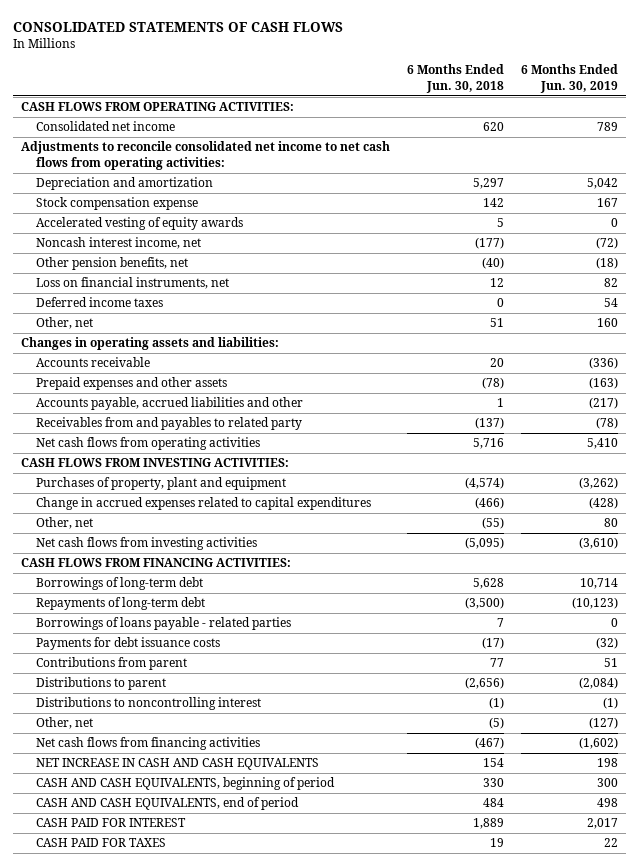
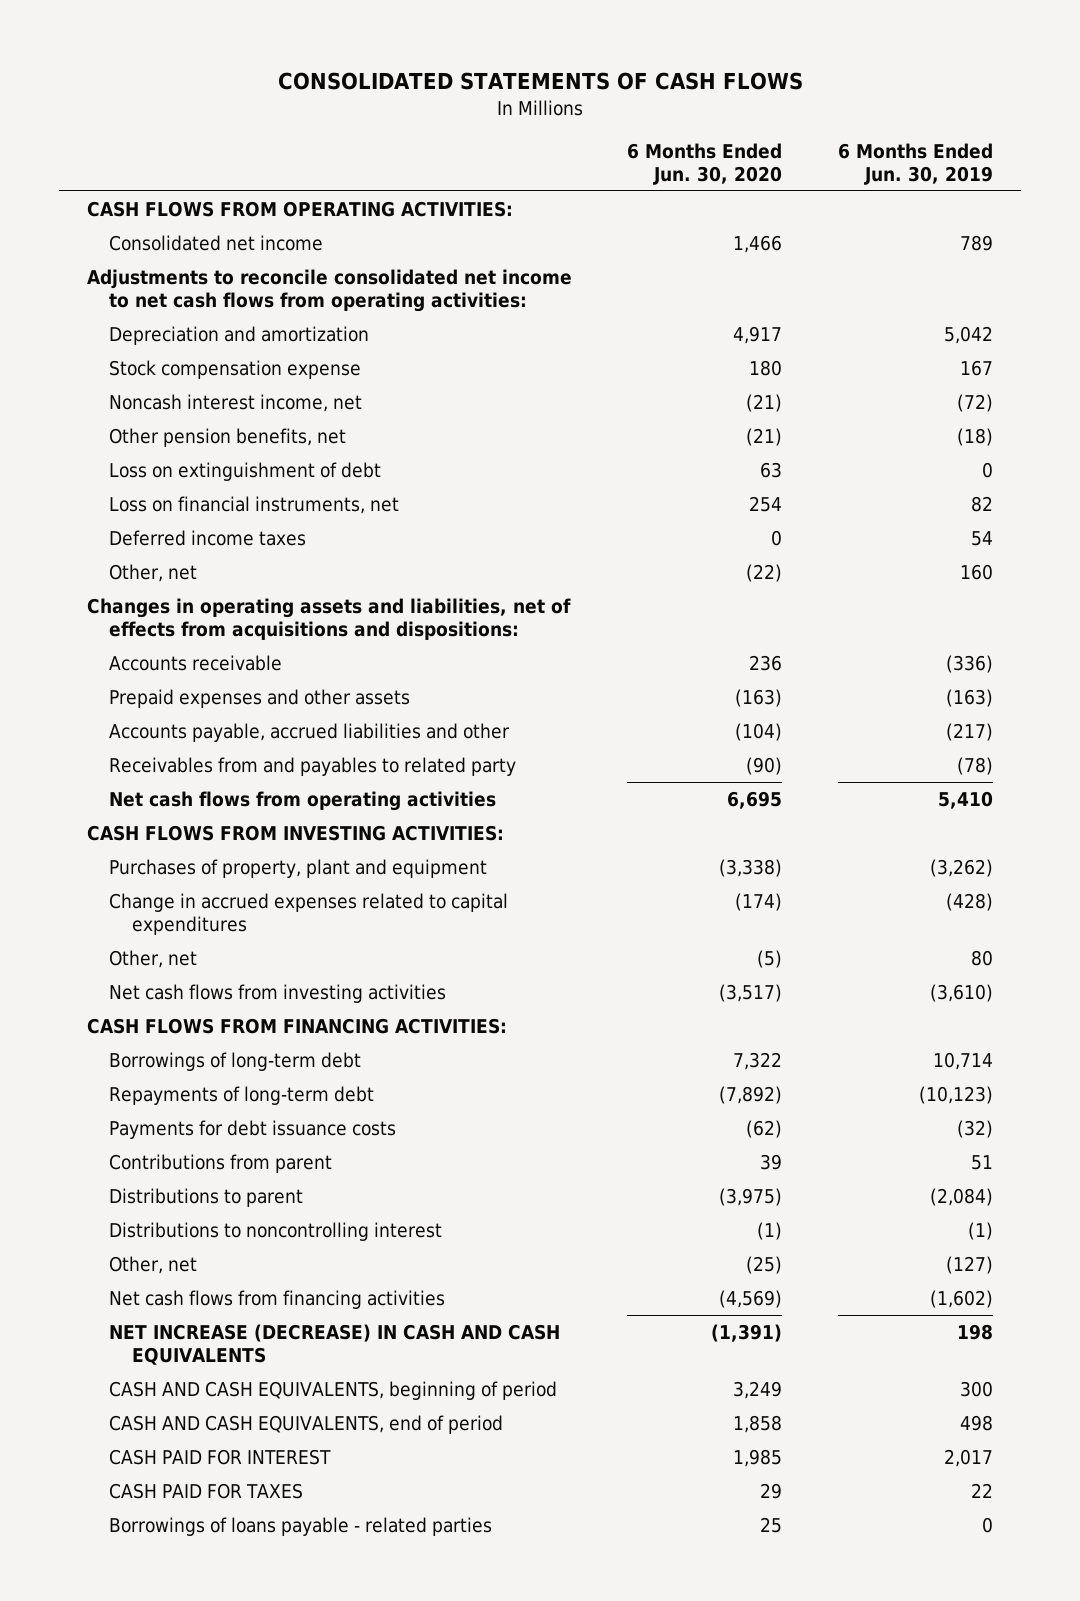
- | 6 Months Ended Jun. 30, 2018 | 6 Months Ended Jun. 30, 2019
+ | 6 Months Ended Jun. 30, 2020 | 6 Months Ended Jun. 30, 2019
- Accelerated vesting of equity awards | 5 | 0
+ Loss on extinguishment of debt | 63 | 0
- Changes in operating assets and liabilities:
+ Changes in operating assets and liabilities, net of effects from acquisitions and dispositions:
- NET INCREASE IN CASH AND CASH EQUIVALENTS | 154 | 198
+ NET INCREASE (DECREASE) IN CASH AND CASH EQUIVALENTS | (1,391) | 198
moved down: Borrowings of loans payable - related parties | 25 | 0

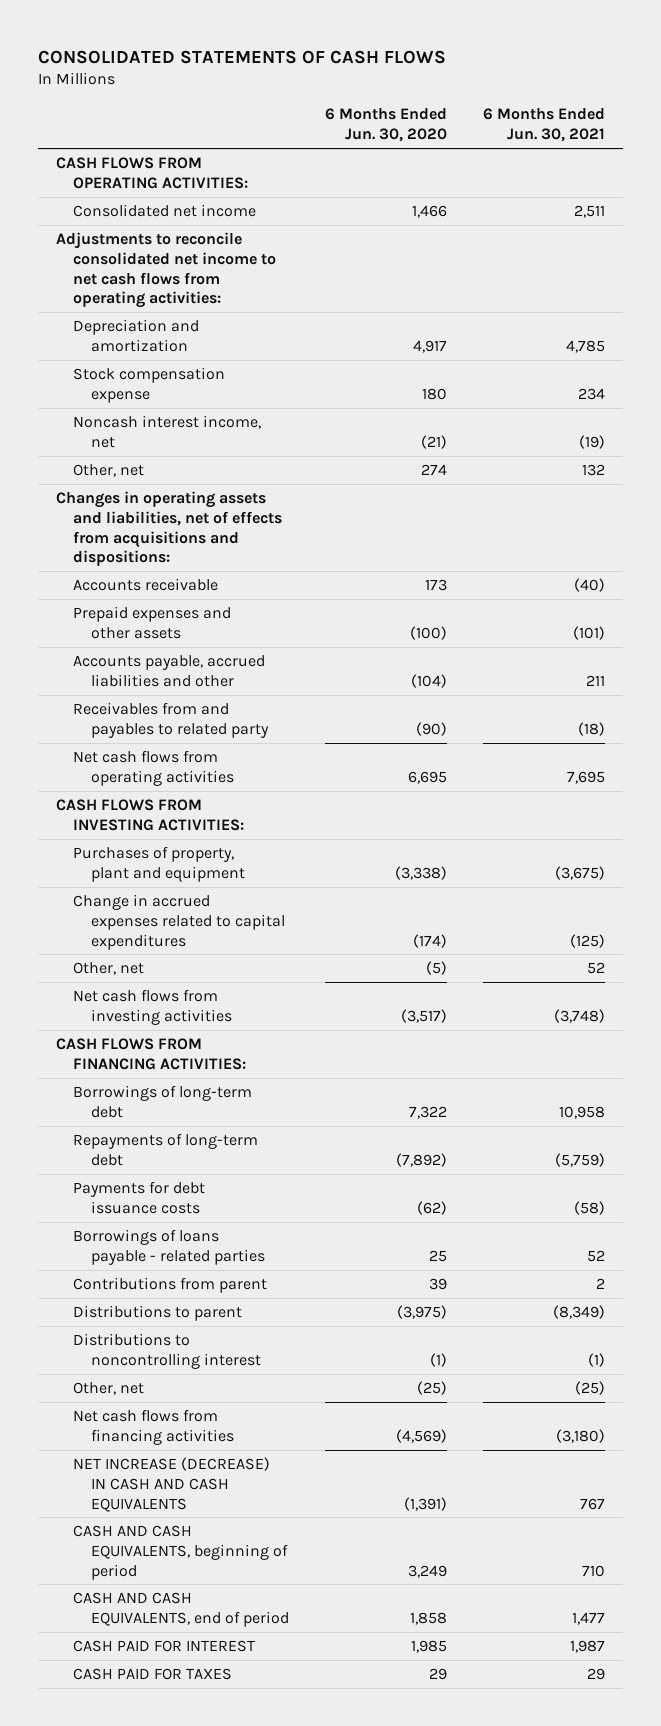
- | 6 Months Ended Jun. 30, 2020 | 6 Months Ended Jun. 30, 2019
+ | 6 Months Ended Jun. 30, 2020 | 6 Months Ended Jun. 30, 2021
- Other pension benefits, net | (21) | (18)
- Loss on extinguishment of debt | 63 | 0
- Loss on financial instruments, net | 254 | 82
- Deferred income taxes | 0 | 54
- Other, net | (22) | 160
+ Other, net | 274 | 132
- Accounts receivable | 236 | (336)
- Prepaid expenses and other assets | (163) | (163)
+ Accounts receivable | 173 | (40)
+ Prepaid expenses and other assets | (100) | (101)
moved up: Borrowings of loans payable - related parties | 25 | 52

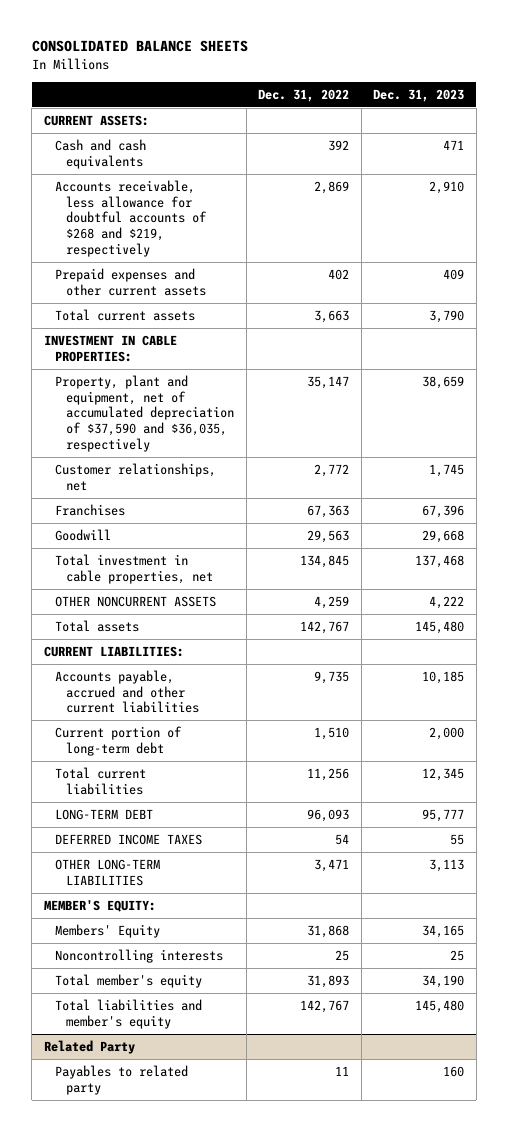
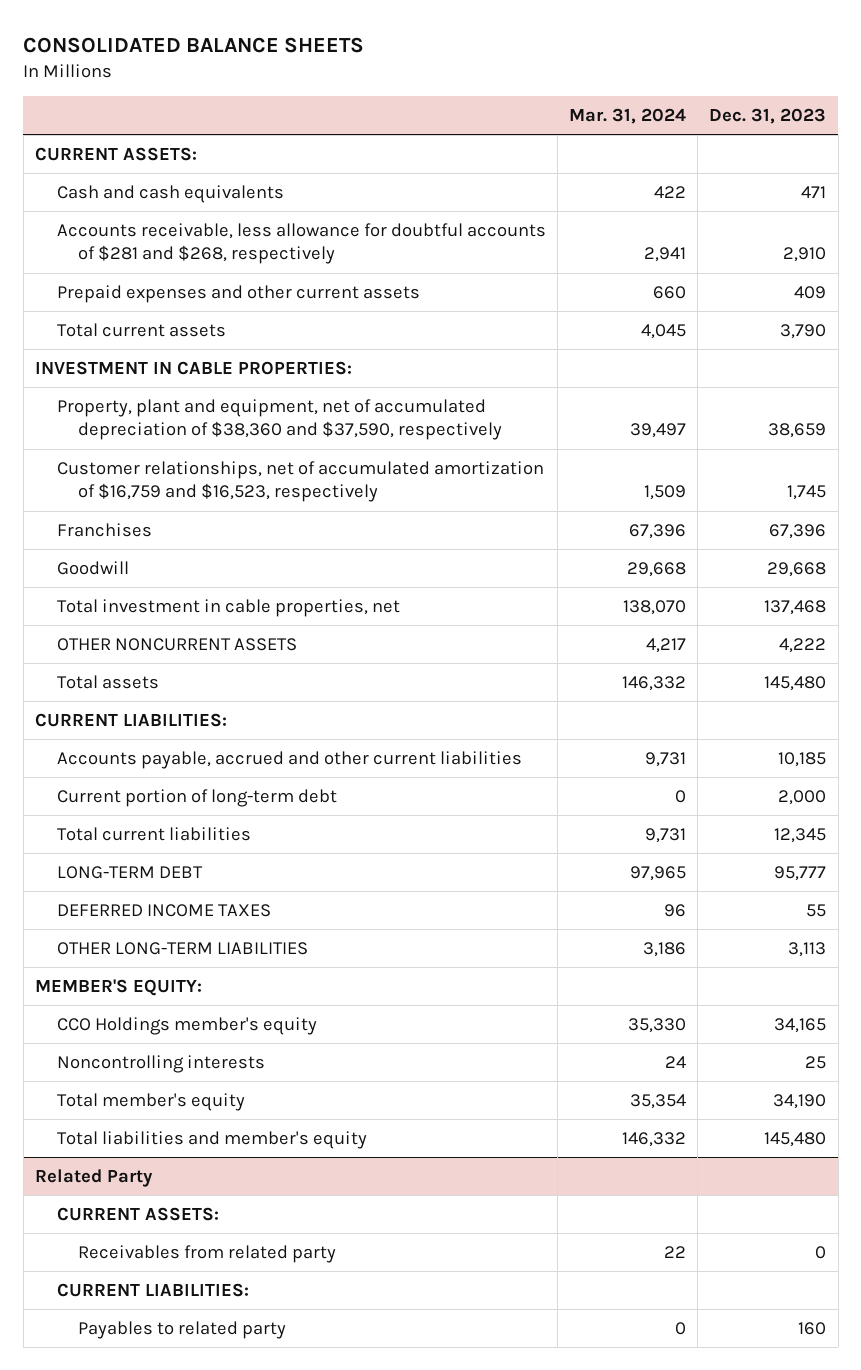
- | Dec. 31, 2022 | Dec. 31, 2023
+ | Mar. 31, 2024 | Dec. 31, 2023
- Accounts receivable, less allowance for doubtful accounts of $268 and $219, respectively | 2,869 | 2,910
+ Accounts receivable, less allowance for doubtful accounts of $281 and $268, respectively | 2,941 | 2,910
- Property, plant and equipment, net of accumulated depreciation of $37,590 and $36,035, respectively | 35,147 | 38,659
- Customer relationships, net | 2,772 | 1,745
+ Property, plant and equipment, net of accumulated depreciation of $38,360 and $37,590, respectively | 39,497 | 38,659
+ Customer relationships, net of accumulated amortization of $16,759 and $16,523, respectively | 1,509 | 1,745
- Members' Equity | 31,868 | 34,165
+ CCO Holdings member's equity | 35,330 | 34,165
@ Related Party
+ CURRENT ASSETS:
+ Receivables from related party | 22 | 0
+ CURRENT LIABILITIES:

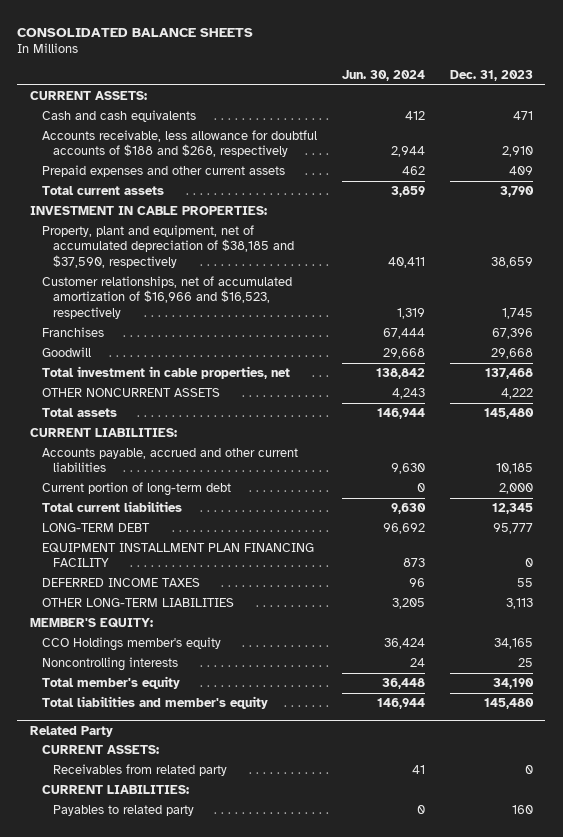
- | Mar. 31, 2024 | Dec. 31, 2023
+ | Jun. 30, 2024 | Dec. 31, 2023
- Accounts receivable, less allowance for doubtful accounts of $281 and $268, respectively | 2,941 | 2,910
+ Accounts receivable, less allowance for doubtful accounts of $188 and $268, respectively | 2,944 | 2,910
- Property, plant and equipment, net of accumulated depreciation of $38,360 and $37,590, respectively | 39,497 | 38,659
- Customer relationships, net of accumulated amortization of $16,759 and $16,523, respectively | 1,509 | 1,745
+ Property, plant and equipment, net of accumulated depreciation of $38,185 and $37,590, respectively | 40,411 | 38,659
+ Customer relationships, net of accumulated amortization of $16,966 and $16,523, respectively | 1,319 | 1,745
+ EQUIPMENT INSTALLMENT PLAN FINANCING FACILITY | 873 | 0

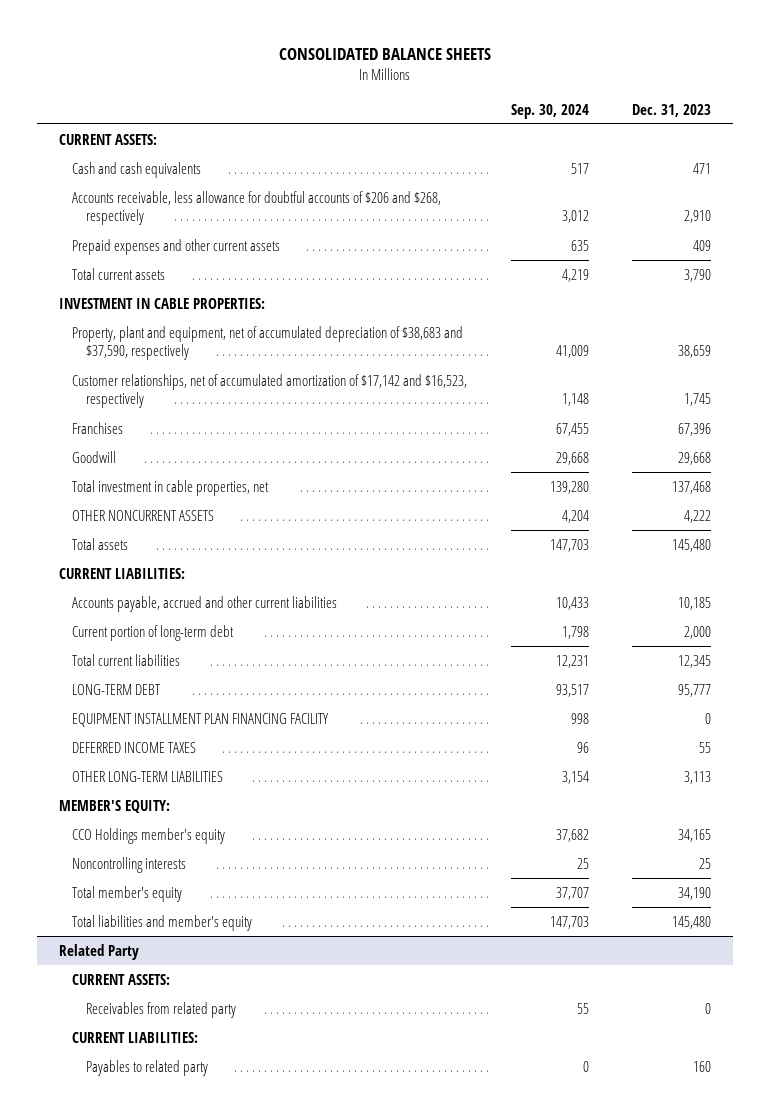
- | Jun. 30, 2024 | Dec. 31, 2023
+ | Sep. 30, 2024 | Dec. 31, 2023
- Accounts receivable, less allowance for doubtful accounts of $188 and $268, respectively | 2,944 | 2,910
+ Accounts receivable, less allowance for doubtful accounts of $206 and $268, respectively | 3,012 | 2,910
- Property, plant and equipment, net of accumulated depreciation of $38,185 and $37,590, respectively | 40,411 | 38,659
- Customer relationships, net of accumulated amortization of $16,966 and $16,523, respectively | 1,319 | 1,745
+ Property, plant and equipment, net of accumulated depreciation of $38,683 and $37,590, respectively | 41,009 | 38,659
+ Customer relationships, net of accumulated amortization of $17,142 and $16,523, respectively | 1,148 | 1,745

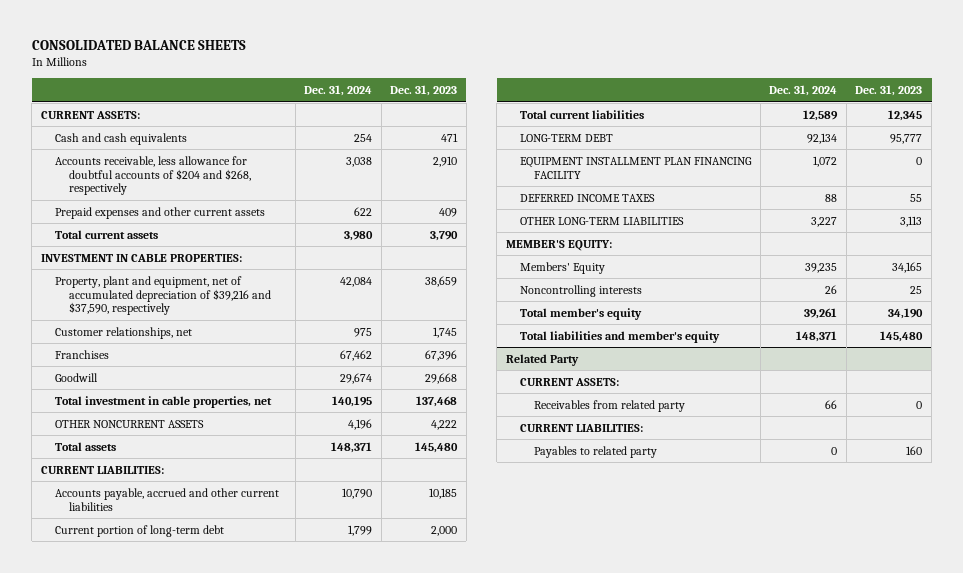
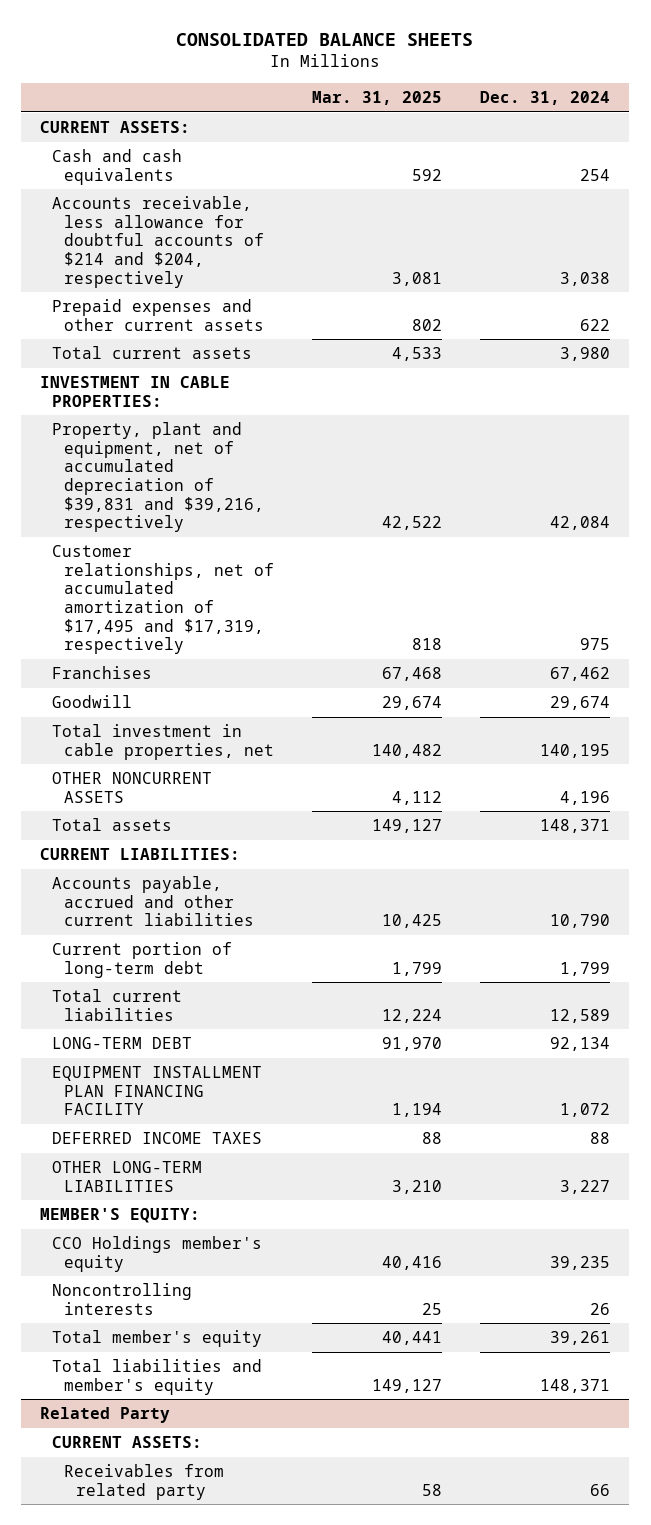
- | Dec. 31, 2024 | Dec. 31, 2023
+ | Mar. 31, 2025 | Dec. 31, 2024
- Accounts receivable, less allowance for doubtful accounts of $204 and $268, respectively | 3,038 | 2,910
+ Accounts receivable, less allowance for doubtful accounts of $214 and $204, respectively | 3,081 | 3,038
- Property, plant and equipment, net of accumulated depreciation of $39,216 and $37,590, respectively | 42,084 | 38,659
- Customer relationships, net | 975 | 1,745
+ Property, plant and equipment, net of accumulated depreciation of $39,831 and $39,216, respectively | 42,522 | 42,084
+ Customer relationships, net of accumulated amortization of $17,495 and $17,319, respectively | 818 | 975
- Members' Equity | 39,235 | 34,165
+ CCO Holdings member's equity | 40,416 | 39,235
@ Related Party
- CURRENT LIABILITIES:
- Payables to related party | 0 | 160

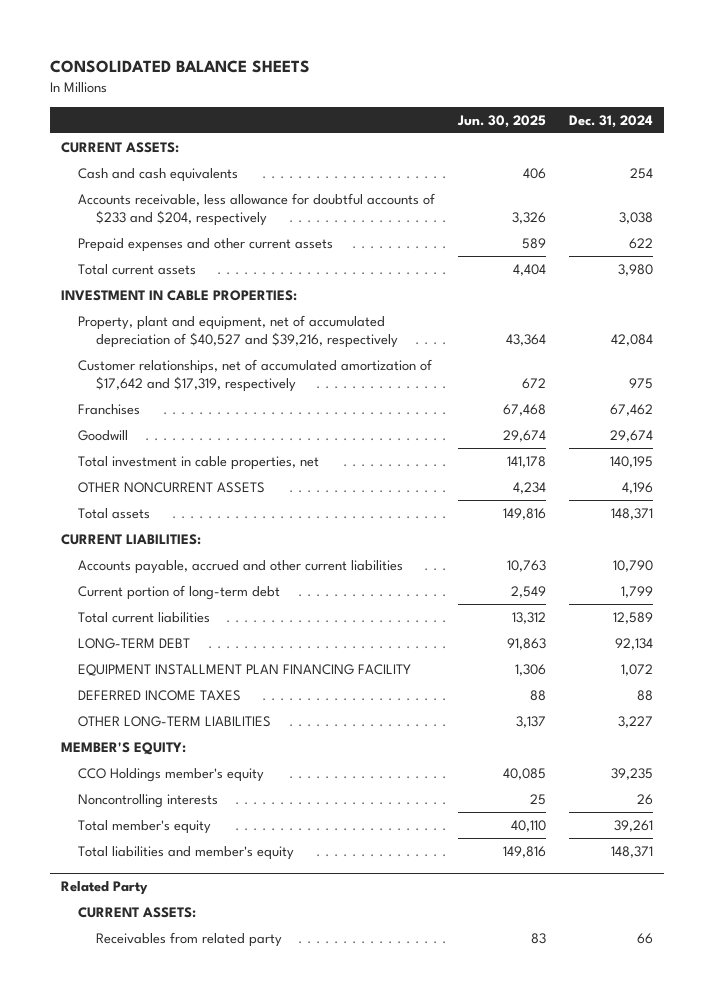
- | Mar. 31, 2025 | Dec. 31, 2024
+ | Jun. 30, 2025 | Dec. 31, 2024
- Accounts receivable, less allowance for doubtful accounts of $214 and $204, respectively | 3,081 | 3,038
+ Accounts receivable, less allowance for doubtful accounts of $233 and $204, respectively | 3,326 | 3,038
- Property, plant and equipment, net of accumulated depreciation of $39,831 and $39,216, respectively | 42,522 | 42,084
- Customer relationships, net of accumulated amortization of $17,495 and $17,319, respectively | 818 | 975
+ Property, plant and equipment, net of accumulated depreciation of $40,527 and $39,216, respectively | 43,364 | 42,084
+ Customer relationships, net of accumulated amortization of $17,642 and $17,319, respectively | 672 | 975

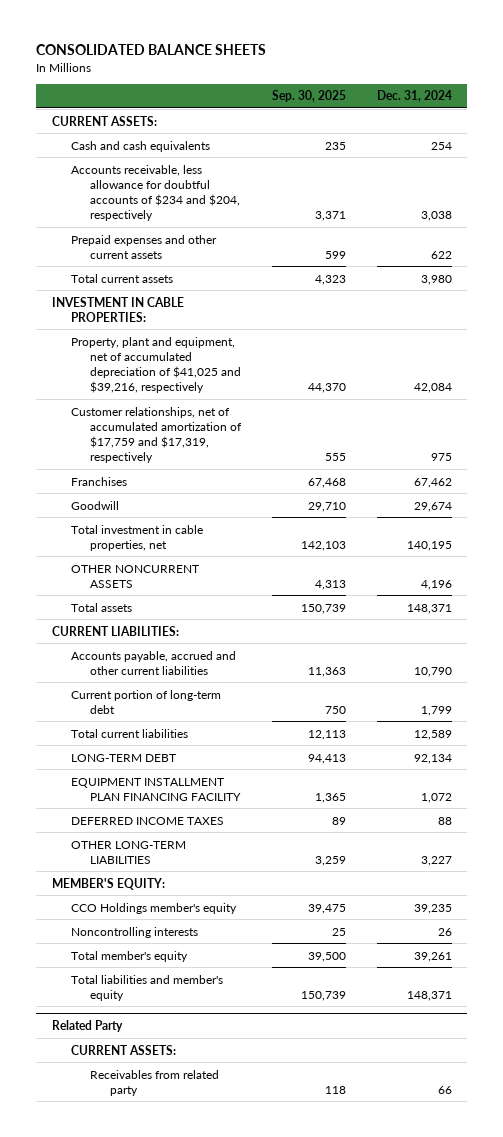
- | Jun. 30, 2025 | Dec. 31, 2024
+ | Sep. 30, 2025 | Dec. 31, 2024
- Accounts receivable, less allowance for doubtful accounts of $233 and $204, respectively | 3,326 | 3,038
+ Accounts receivable, less allowance for doubtful accounts of $234 and $204, respectively | 3,371 | 3,038
- Property, plant and equipment, net of accumulated depreciation of $40,527 and $39,216, respectively | 43,364 | 42,084
- Customer relationships, net of accumulated amortization of $17,642 and $17,319, respectively | 672 | 975
+ Property, plant and equipment, net of accumulated depreciation of $41,025 and $39,216, respectively | 44,370 | 42,084
+ Customer relationships, net of accumulated amortization of $17,759 and $17,319, respectively | 555 | 975

